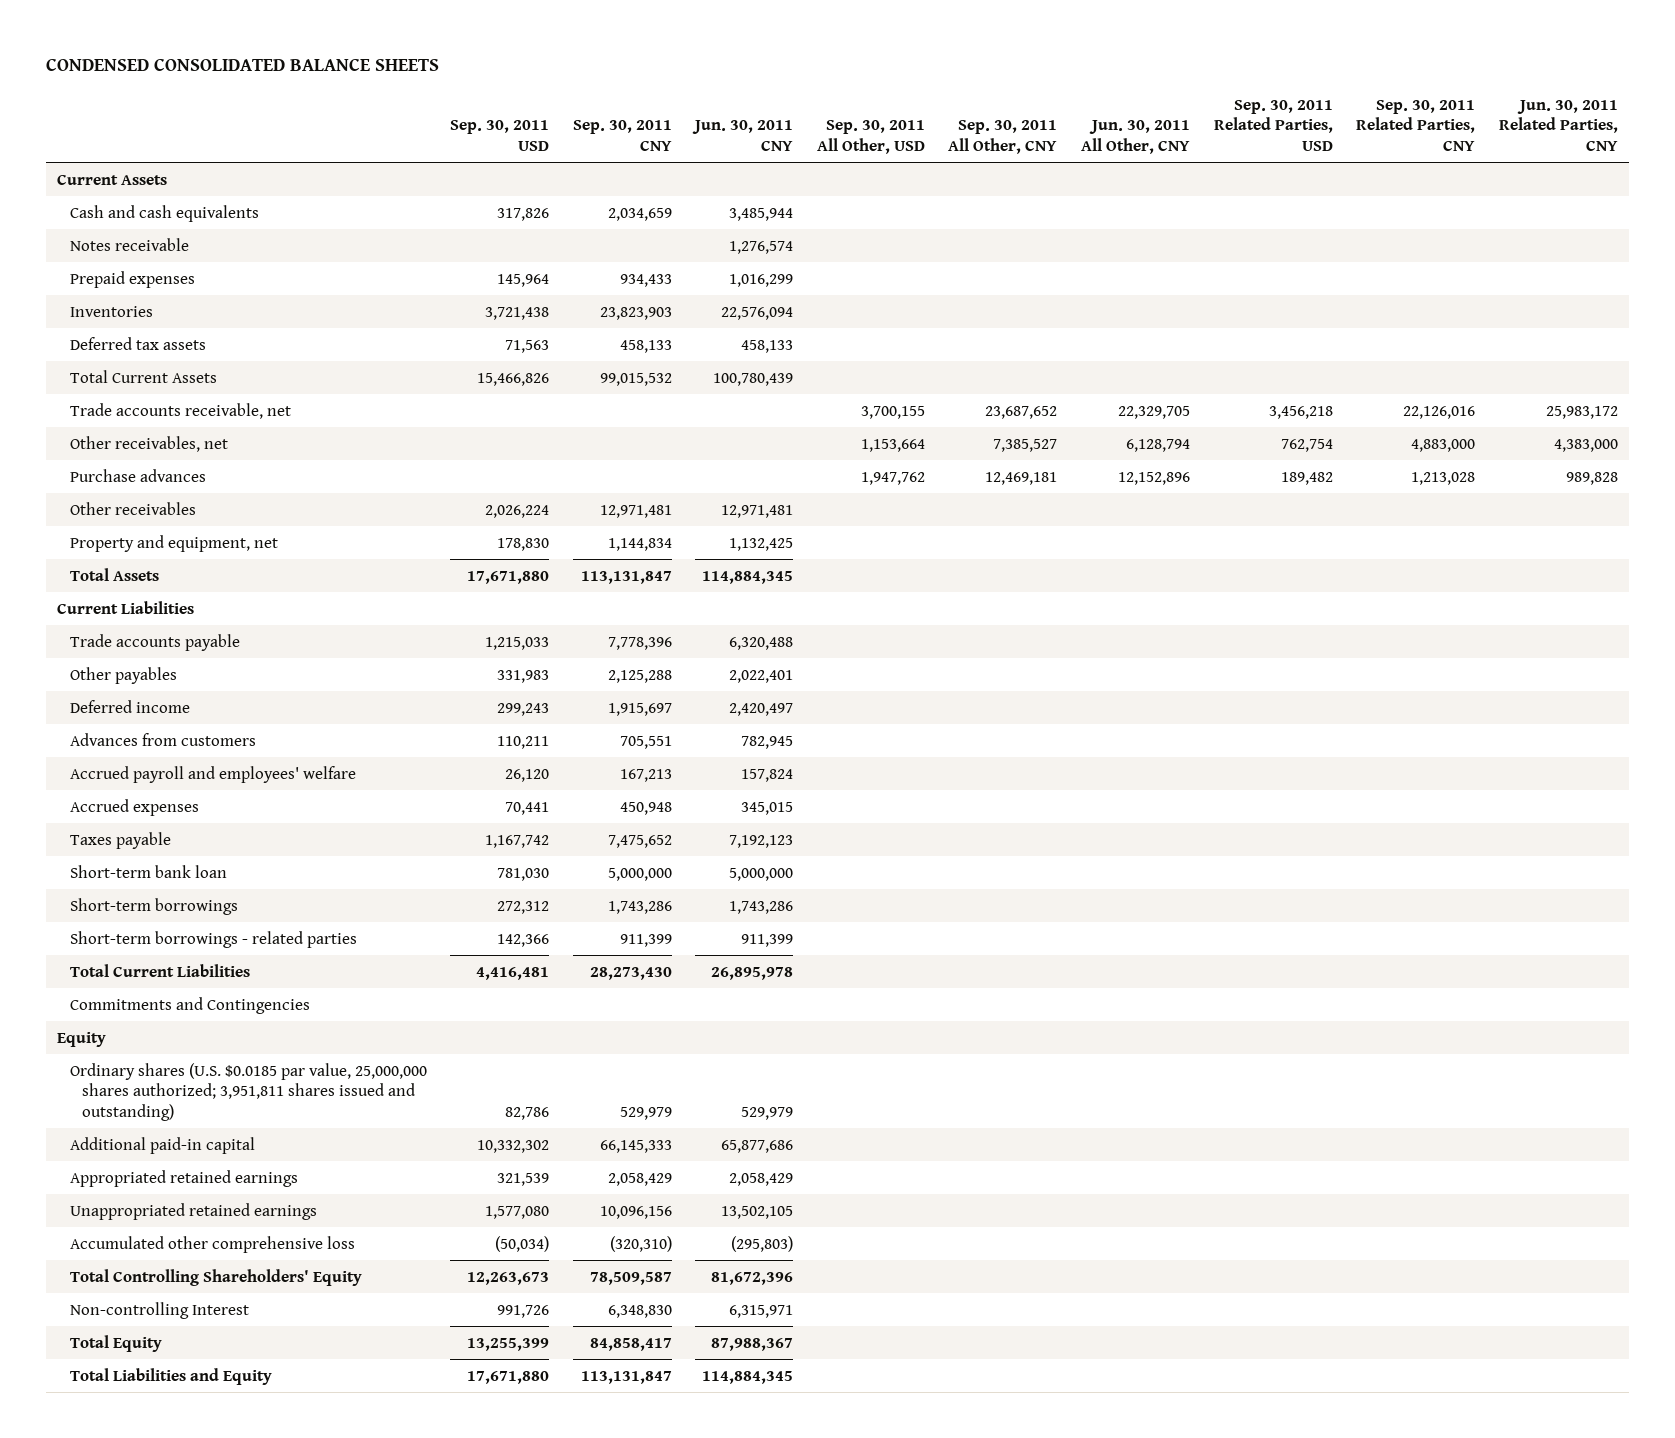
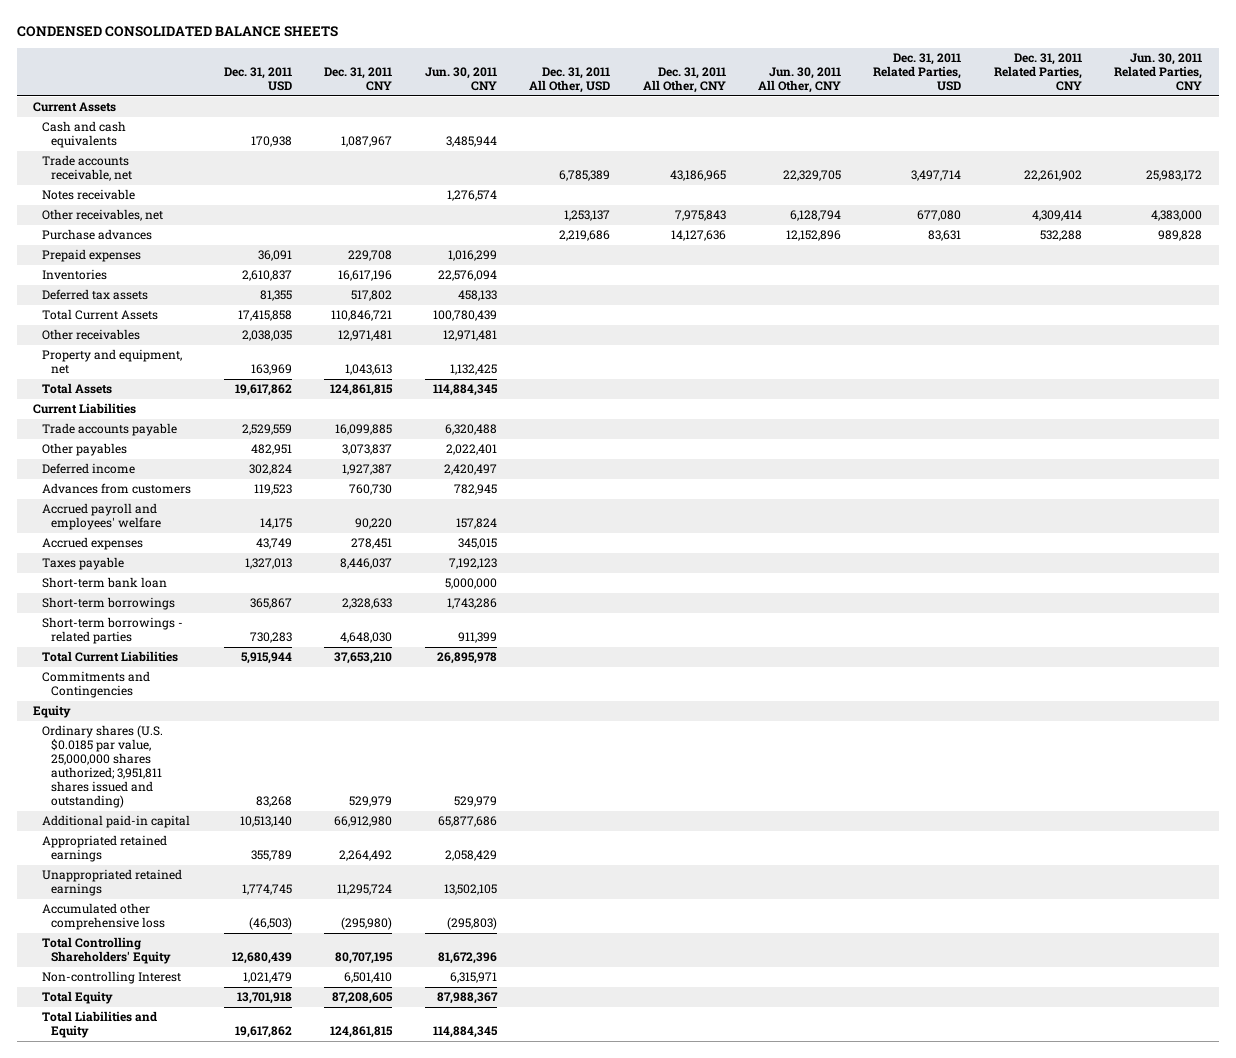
- | Sep. 30, 2011 USD | Sep. 30, 2011 CNY | Jun. 30, 2011 CNY | Sep. 30, 2011 All Other, USD | Sep. 30, 2011 All Other, CNY | Jun. 30, 2011 All Other, CNY | Sep. 30, 2011 Related Parties, USD | Sep. 30, 2011 Related Parties, CNY | Jun. 30, 2011 Related Parties, CNY
+ | Dec. 31, 2011 USD | Dec. 31, 2011 CNY | Jun. 30, 2011 CNY | Dec. 31, 2011 All Other, USD | Dec. 31, 2011 All Other, CNY | Jun. 30, 2011 All Other, CNY | Dec. 31, 2011 Related Parties, USD | Dec. 31, 2011 Related Parties, CNY | Jun. 30, 2011 Related Parties, CNY
moved up: Trade accounts receivable, net | | | | 6,785,389 | 43,186,965 | 22,329,705 | 3,497,714 | 22,261,902 | 25,983,172
moved up: Other receivables, net | | | | 1,253,137 | 7,975,843 | 6,128,794 | 677,080 | 4,309,414 | 4,383,000
moved up: Purchase advances | | | | 2,219,686 | 14,127,636 | 12,152,896 | 83,631 | 532,288 | 989,828

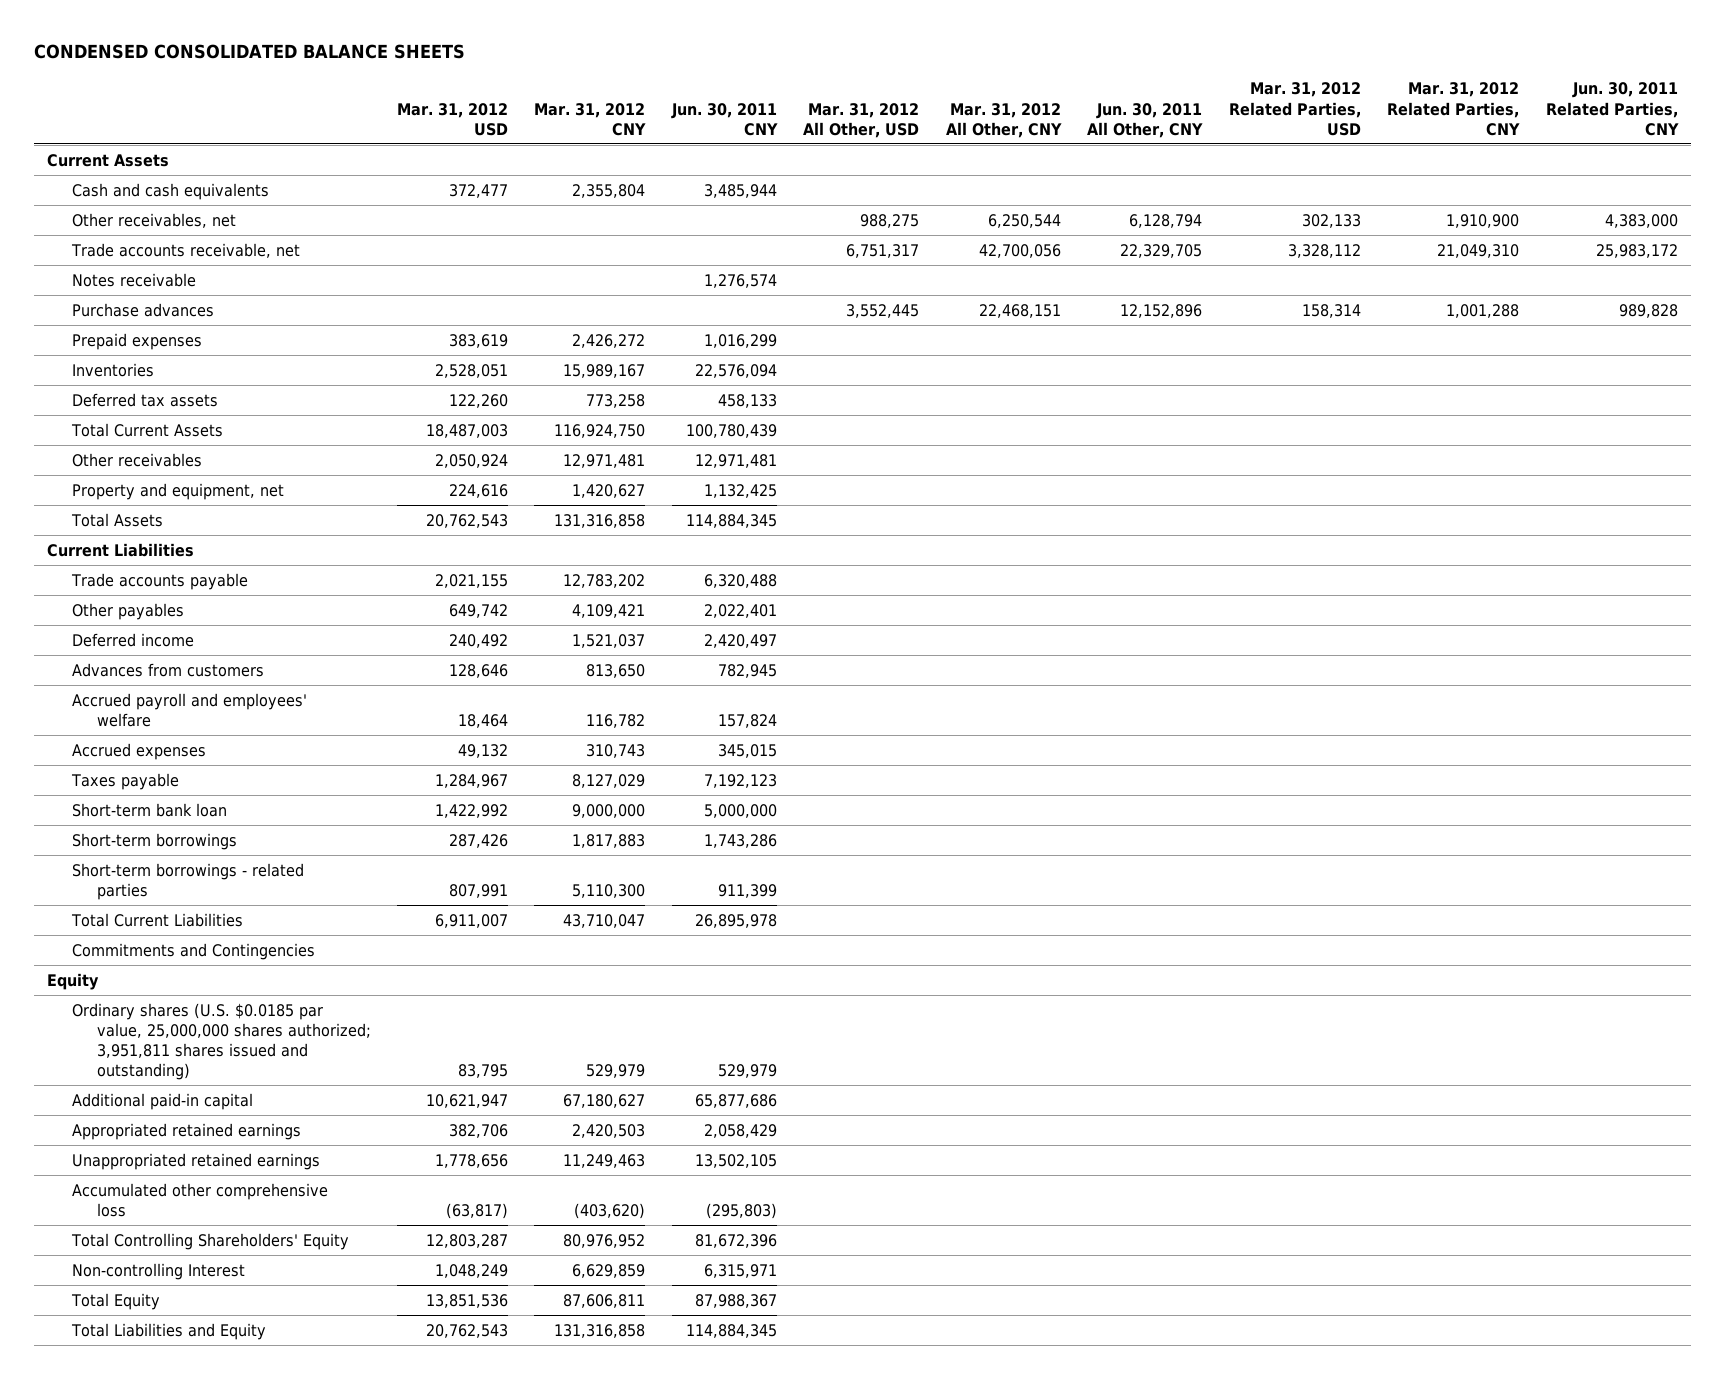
- | Dec. 31, 2011 USD | Dec. 31, 2011 CNY | Jun. 30, 2011 CNY | Dec. 31, 2011 All Other, USD | Dec. 31, 2011 All Other, CNY | Jun. 30, 2011 All Other, CNY | Dec. 31, 2011 Related Parties, USD | Dec. 31, 2011 Related Parties, CNY | Jun. 30, 2011 Related Parties, CNY
+ | Mar. 31, 2012 USD | Mar. 31, 2012 CNY | Jun. 30, 2011 CNY | Mar. 31, 2012 All Other, USD | Mar. 31, 2012 All Other, CNY | Jun. 30, 2011 All Other, CNY | Mar. 31, 2012 Related Parties, USD | Mar. 31, 2012 Related Parties, CNY | Jun. 30, 2011 Related Parties, CNY
moved up: Other receivables, net | | | | 988,275 | 6,250,544 | 6,128,794 | 302,133 | 1,910,900 | 4,383,000

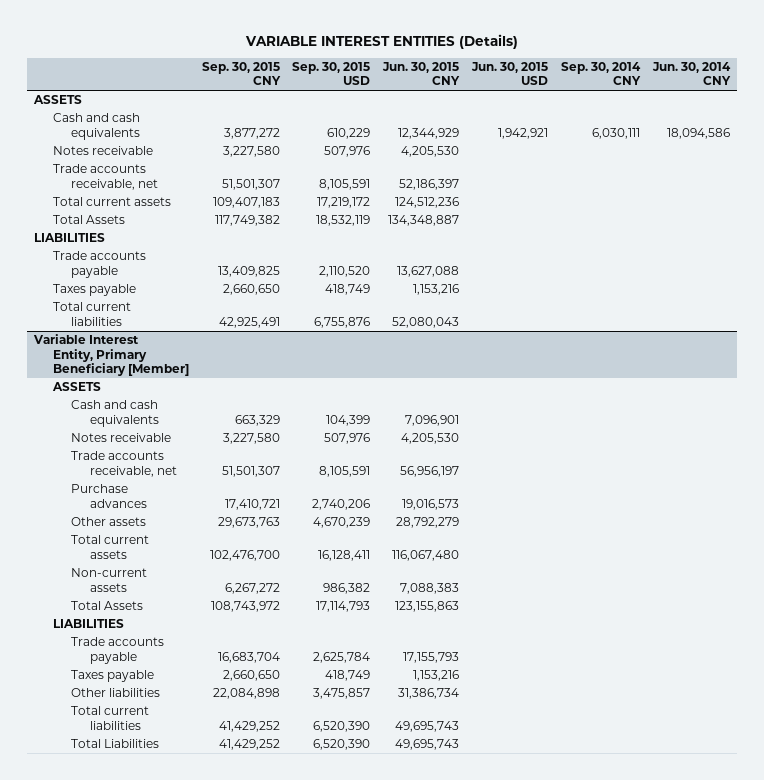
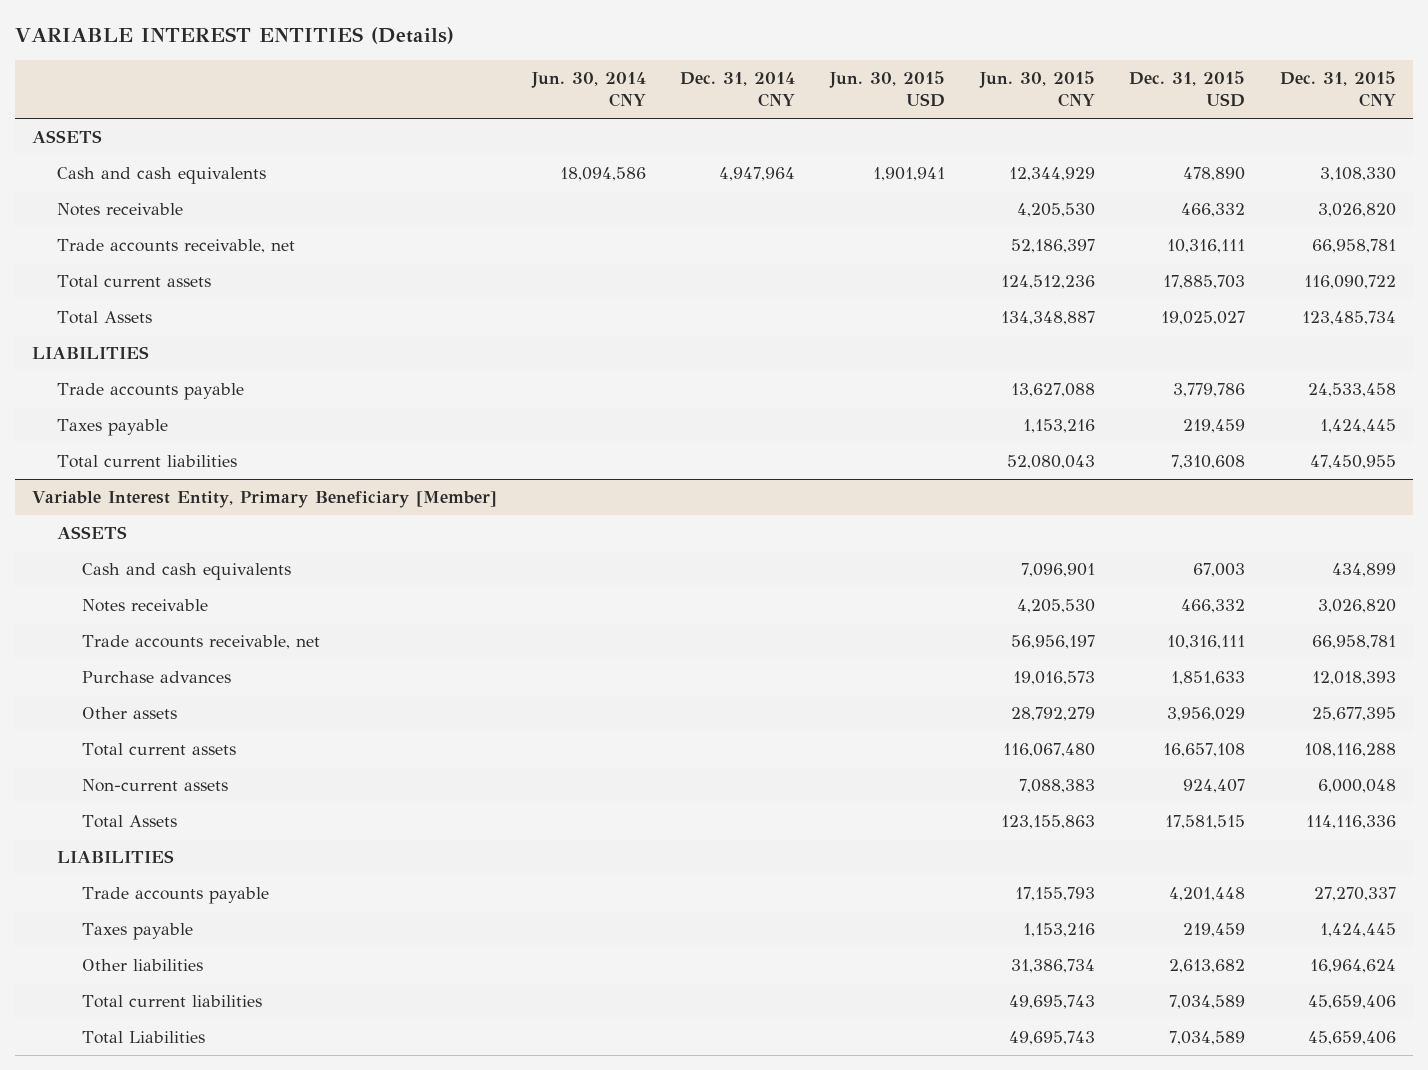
- | Sep. 30, 2015 CNY | Sep. 30, 2015 USD | Jun. 30, 2015 CNY | Jun. 30, 2015 USD | Sep. 30, 2014 CNY | Jun. 30, 2014 CNY
+ | Jun. 30, 2014 CNY | Dec. 31, 2014 CNY | Jun. 30, 2015 USD | Jun. 30, 2015 CNY | Dec. 31, 2015 USD | Dec. 31, 2015 CNY
- Cash and cash equivalents | 3,877,272 | 610,229 | 12,344,929 | 1,942,921 | 6,030,111 | 18,094,586
+ Cash and cash equivalents | 18,094,586 | 4,947,964 | 1,901,941 | 12,344,929 | 478,890 | 3,108,330

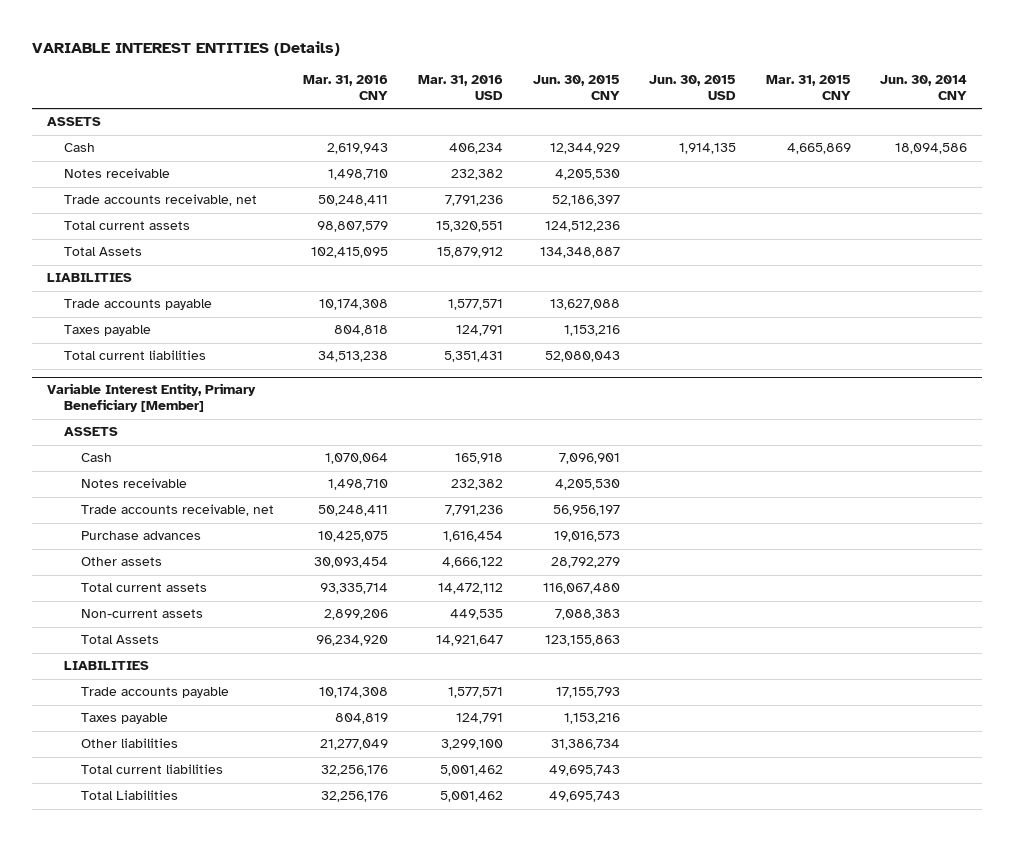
- | Jun. 30, 2014 CNY | Dec. 31, 2014 CNY | Jun. 30, 2015 USD | Jun. 30, 2015 CNY | Dec. 31, 2015 USD | Dec. 31, 2015 CNY
+ | Mar. 31, 2016 CNY | Mar. 31, 2016 USD | Jun. 30, 2015 CNY | Jun. 30, 2015 USD | Mar. 31, 2015 CNY | Jun. 30, 2014 CNY
- Cash and cash equivalents | 18,094,586 | 4,947,964 | 1,901,941 | 12,344,929 | 478,890 | 3,108,330
+ Cash | 2,619,943 | 406,234 | 12,344,929 | 1,914,135 | 4,665,869 | 18,094,586
@ Variable Interest Entity, Primary Beneficiary [Member]
- Cash and cash equivalents | | | | 7,096,901 | 67,003 | 434,899
+ Cash | 1,070,064 | 165,918 | 7,096,901 | | |

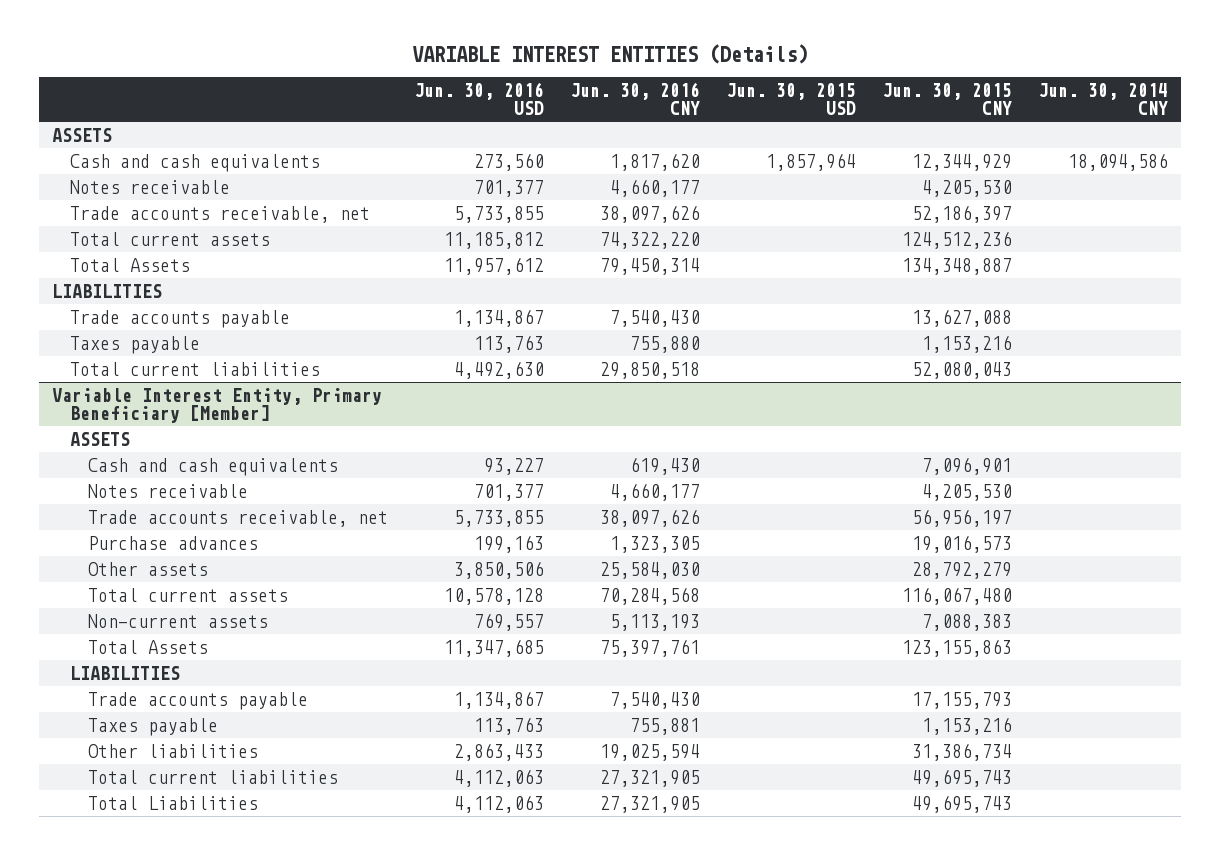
- | Mar. 31, 2016 CNY | Mar. 31, 2016 USD | Jun. 30, 2015 CNY | Jun. 30, 2015 USD | Mar. 31, 2015 CNY | Jun. 30, 2014 CNY
+ | Jun. 30, 2016 USD | Jun. 30, 2016 CNY | Jun. 30, 2015 USD | Jun. 30, 2015 CNY | Jun. 30, 2014 CNY
- Cash | 2,619,943 | 406,234 | 12,344,929 | 1,914,135 | 4,665,869 | 18,094,586
+ Cash and cash equivalents | 273,560 | 1,817,620 | 1,857,964 | 12,344,929 | 18,094,586
@ Variable Interest Entity, Primary Beneficiary [Member]
- Cash | 1,070,064 | 165,918 | 7,096,901 | | |
+ Cash and cash equivalents | 93,227 | 619,430 | | 7,096,901 |

